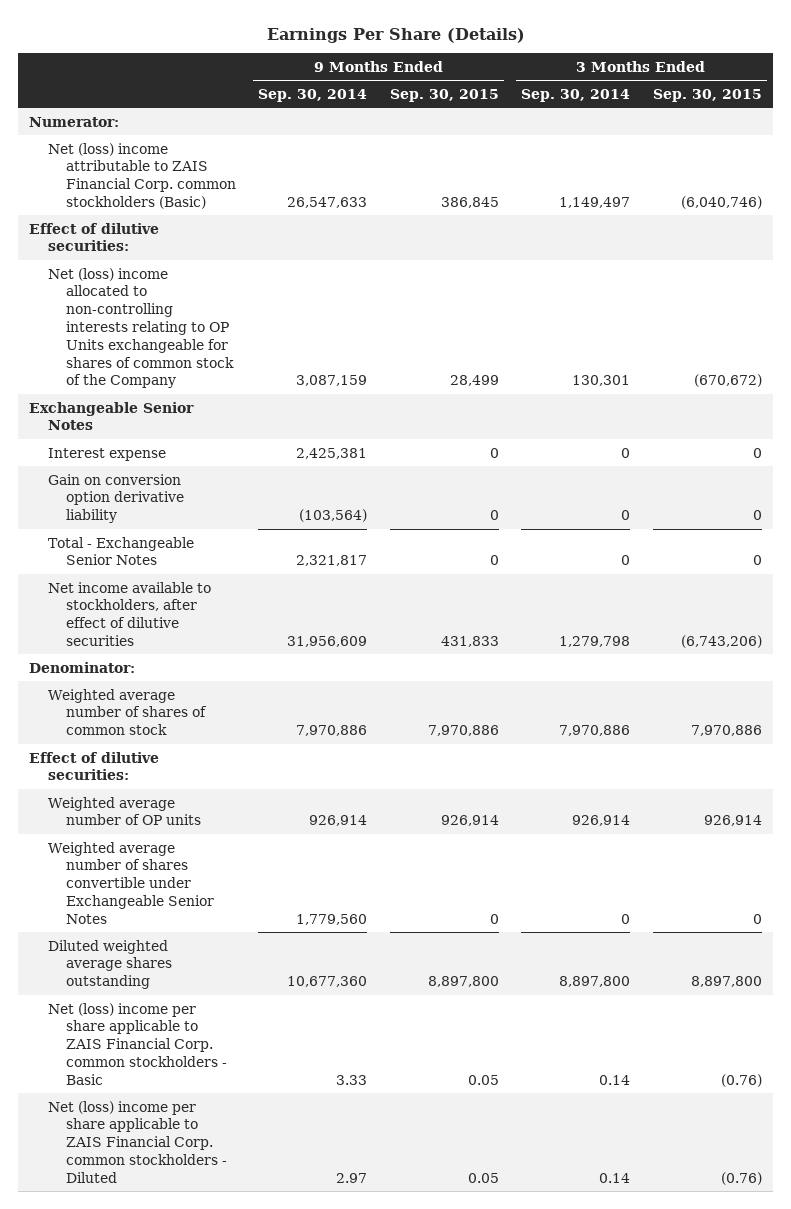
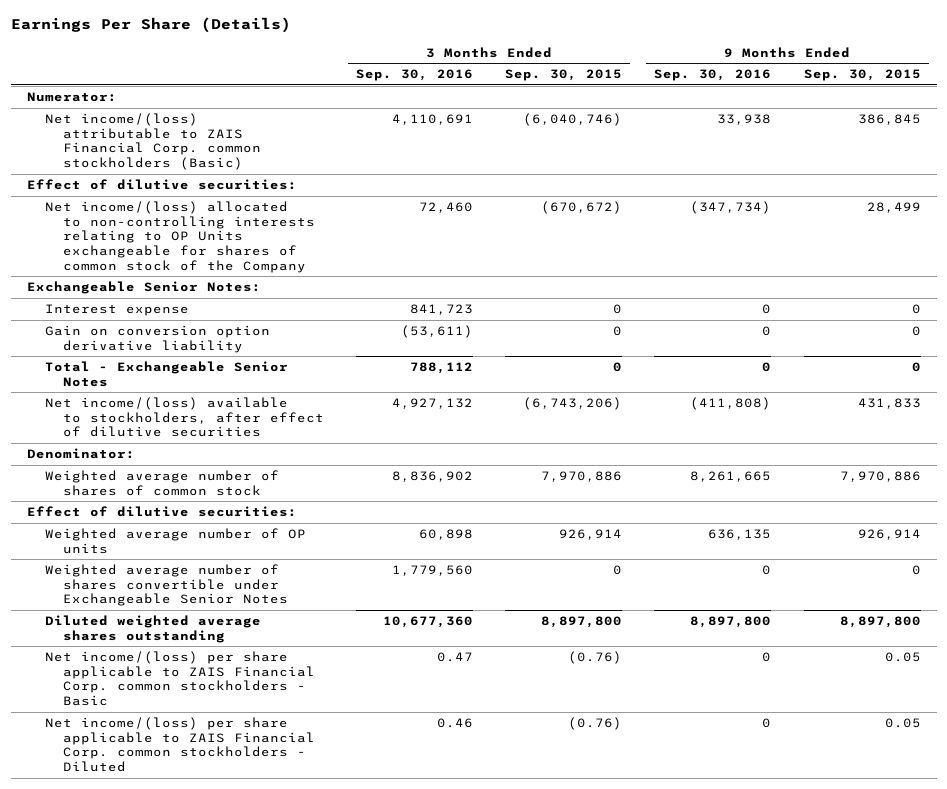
- | 9 Months Ended Sep. 30, 2014 | 9 Months Ended Sep. 30, 2015 | 3 Months Ended Sep. 30, 2014 | 3 Months Ended Sep. 30, 2015
+ | 3 Months Ended Sep. 30, 2016 | 3 Months Ended Sep. 30, 2015 | 9 Months Ended Sep. 30, 2016 | 9 Months Ended Sep. 30, 2015
- Net (loss) income attributable to ZAIS Financial Corp. common stockholders (Basic) | 26,547,633 | 386,845 | 1,149,497 | (6,040,746)
+ Net income/(loss) attributable to ZAIS Financial Corp. common stockholders (Basic) | 4,110,691 | (6,040,746) | 33,938 | 386,845
- Net (loss) income allocated to non-controlling interests relating to OP Units exchangeable for shares of common stock of the Company | 3,087,159 | 28,499 | 130,301 | (670,672)
- Exchangeable Senior Notes
+ Net income/(loss) allocated to non-controlling interests relating to OP Units exchangeable for shares of common stock of the Company | 72,460 | (670,672) | (347,734) | 28,499
+ Exchangeable Senior Notes:
- Net income available to stockholders, after effect of dilutive securities | 31,956,609 | 431,833 | 1,279,798 | (6,743,206)
+ Net income/(loss) available to stockholders, after effect of dilutive securities | 4,927,132 | (6,743,206) | (411,808) | 431,833
- Net (loss) income per share applicable to ZAIS Financial Corp. common stockholders - Basic | 3.33 | 0.05 | 0.14 | (0.76)
- Net (loss) income per share applicable to ZAIS Financial Corp. common stockholders - Diluted | 2.97 | 0.05 | 0.14 | (0.76)
+ Net income/(loss) per share applicable to ZAIS Financial Corp. common stockholders - Basic | 0.47 | (0.76) | 0 | 0.05
+ Net income/(loss) per share applicable to ZAIS Financial Corp. common stockholders - Diluted | 0.46 | (0.76) | 0 | 0.05

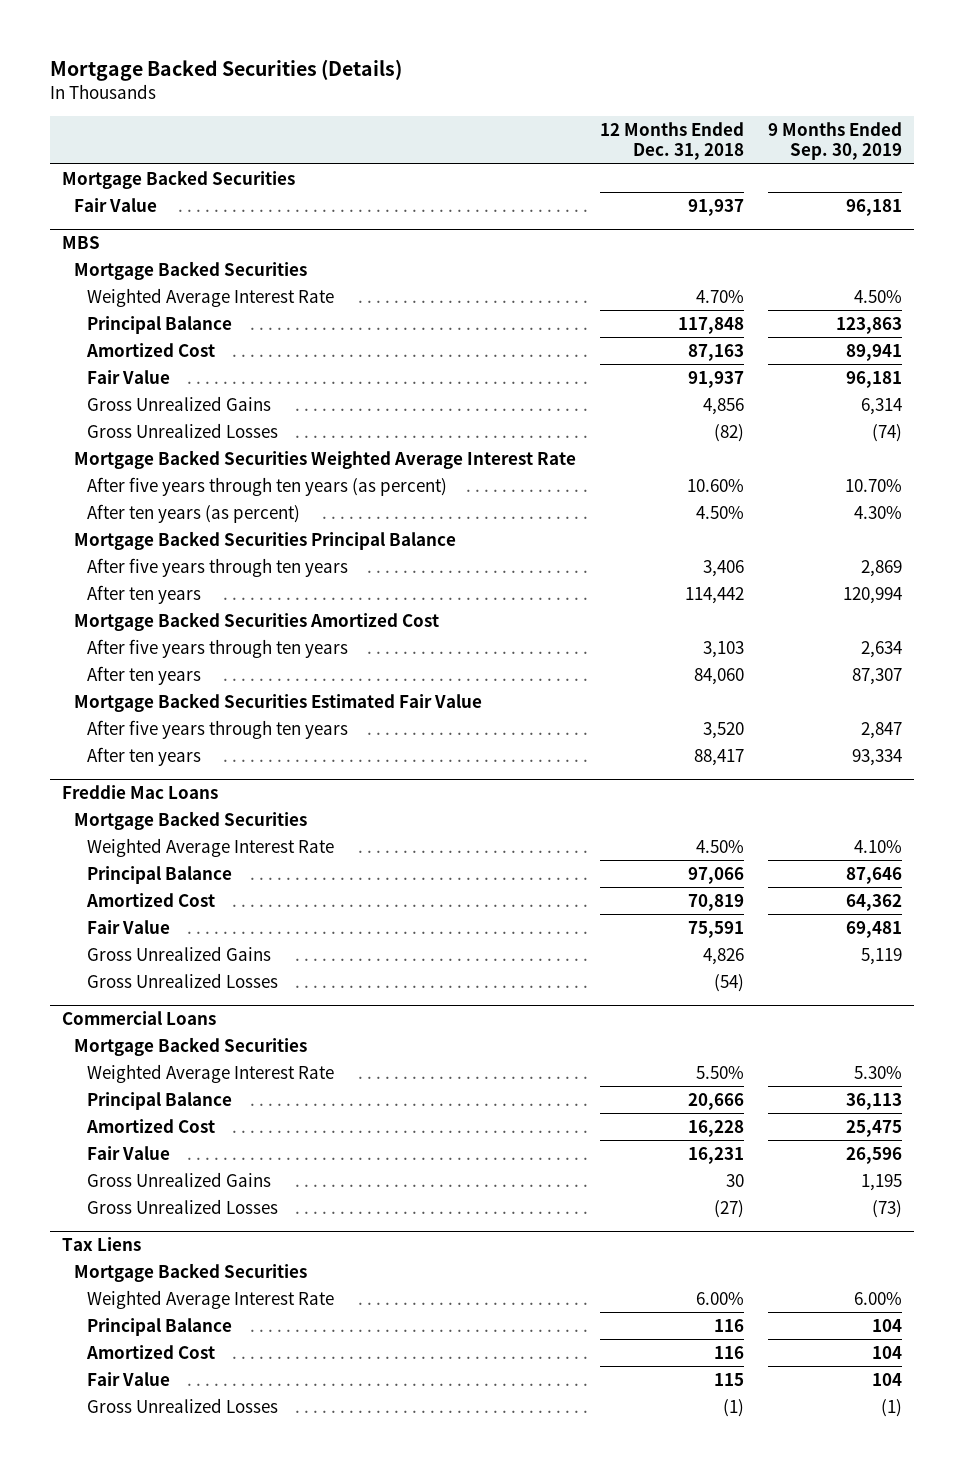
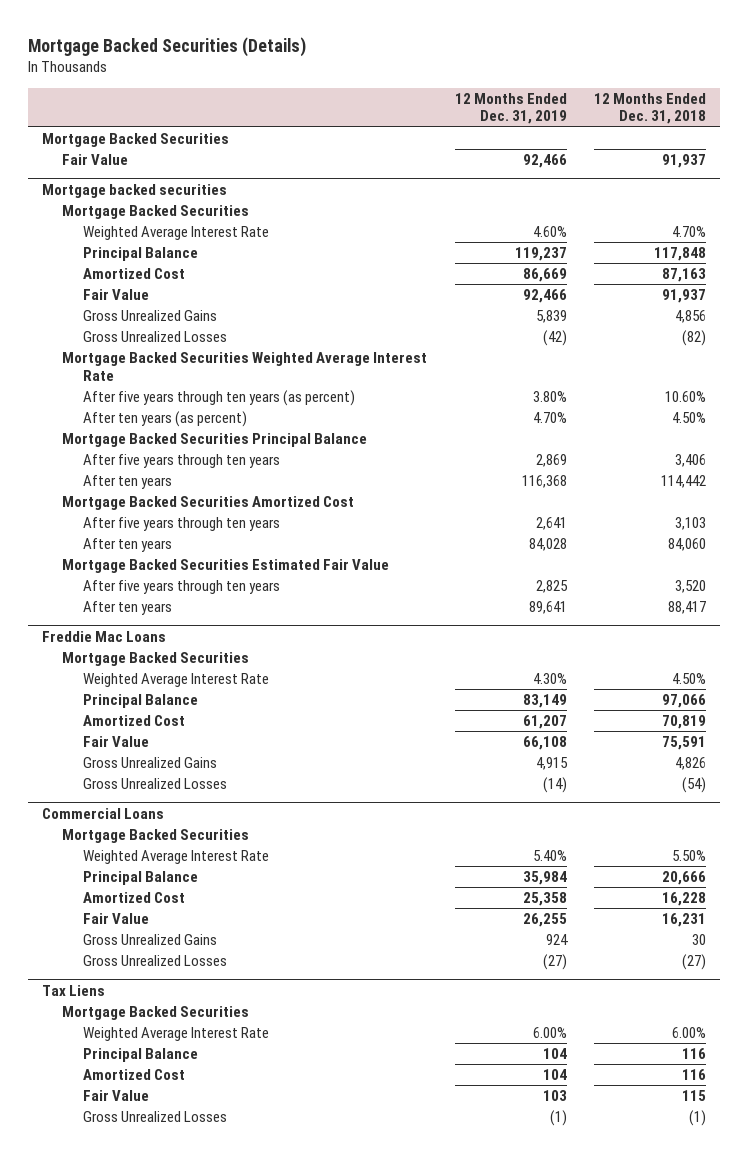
- | 12 Months Ended Dec. 31, 2018 | 9 Months Ended Sep. 30, 2019
+ | 12 Months Ended Dec. 31, 2019 | 12 Months Ended Dec. 31, 2018
- MBS
+ Mortgage backed securities

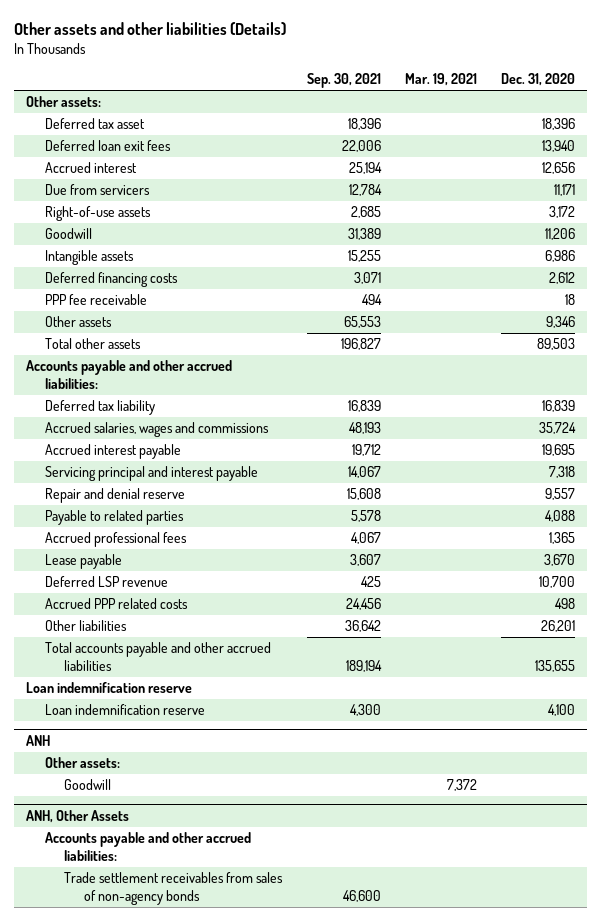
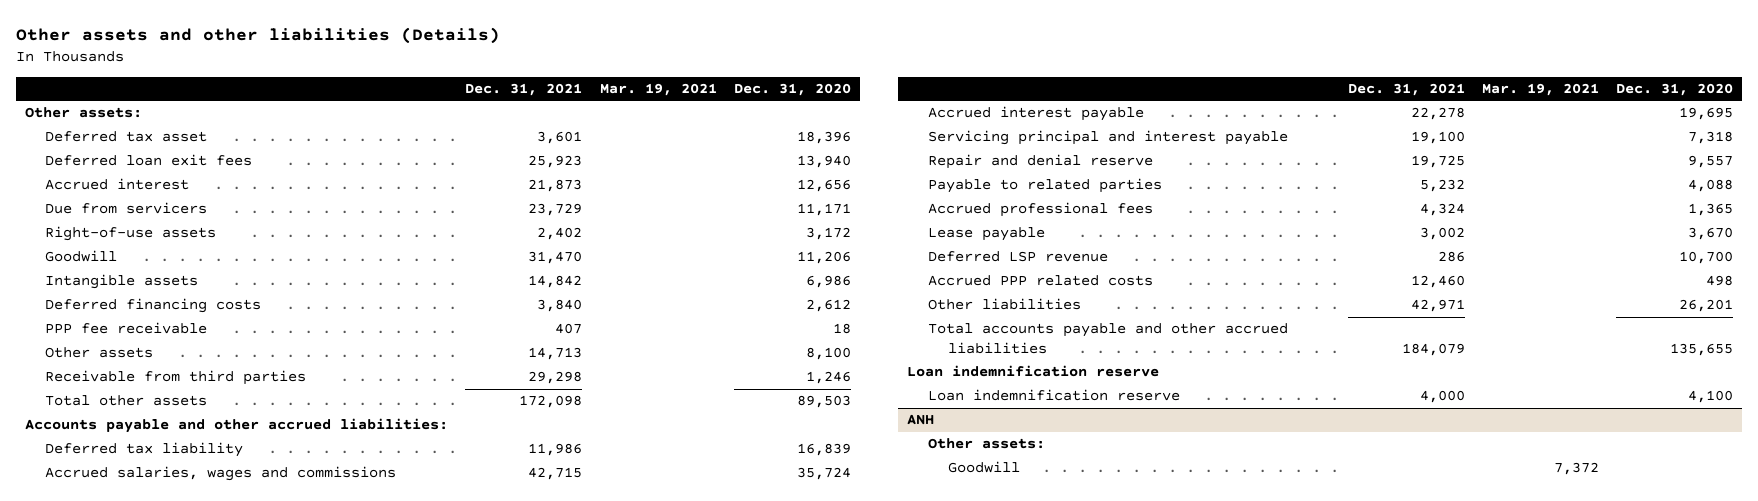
- | Sep. 30, 2021 | Mar. 19, 2021 | Dec. 31, 2020
+ | Dec. 31, 2021 | Mar. 19, 2021 | Dec. 31, 2020
- Other assets | 65,553 | | 9,346
+ Other assets | 14,713 | | 8,100
+ Receivable from third parties | 29,298 | | 1,246
- ANH, Other Assets
- Accounts payable and other accrued liabilities:
- Trade settlement receivables from sales of non-agency bonds | 46,600 | |

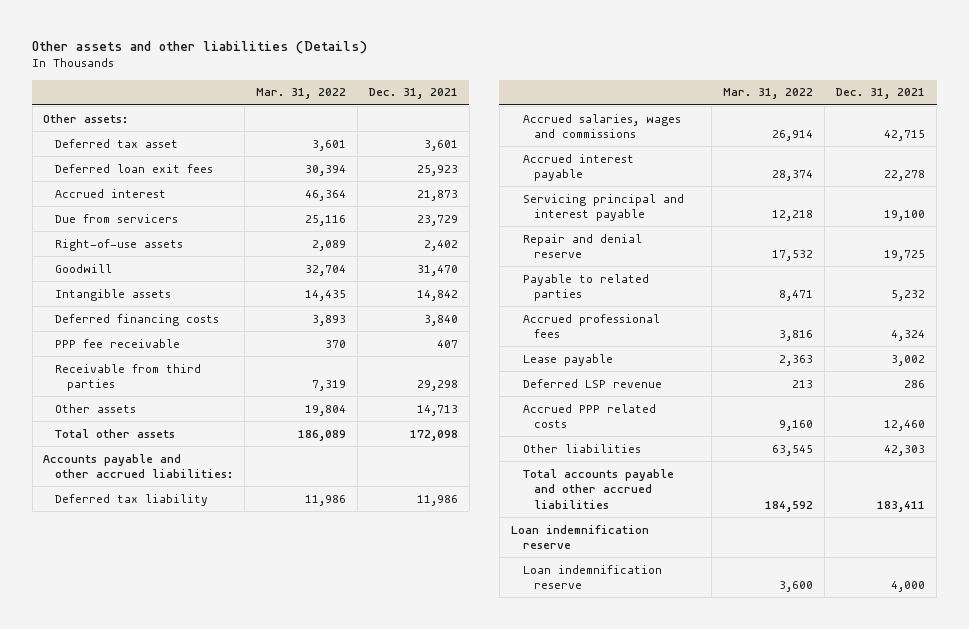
- | Dec. 31, 2021 | Mar. 19, 2021 | Dec. 31, 2020
+ | Mar. 31, 2022 | Dec. 31, 2021
moved down: Other assets | 19,804 | 14,713
- Other liabilities | 42,971 | | 26,201
- Total accounts payable and other accrued liabilities | 184,079 | | 135,655
+ Other liabilities | 63,545 | 42,303
+ Total accounts payable and other accrued liabilities | 184,592 | 183,411
- ANH
- Other assets:
- Goodwill | | 7,372 |

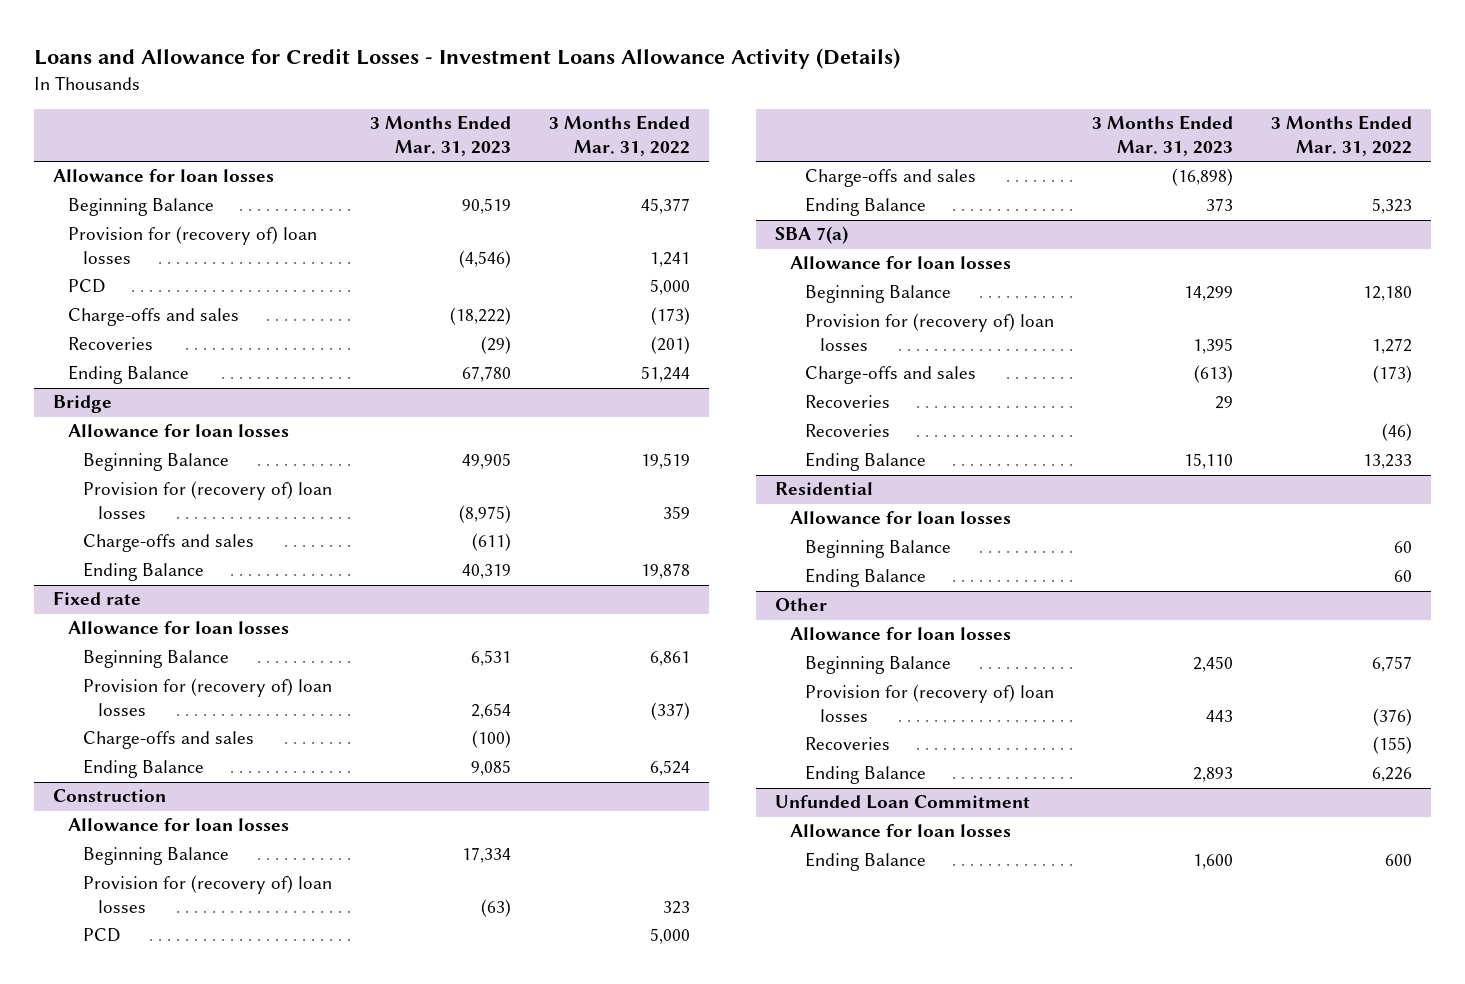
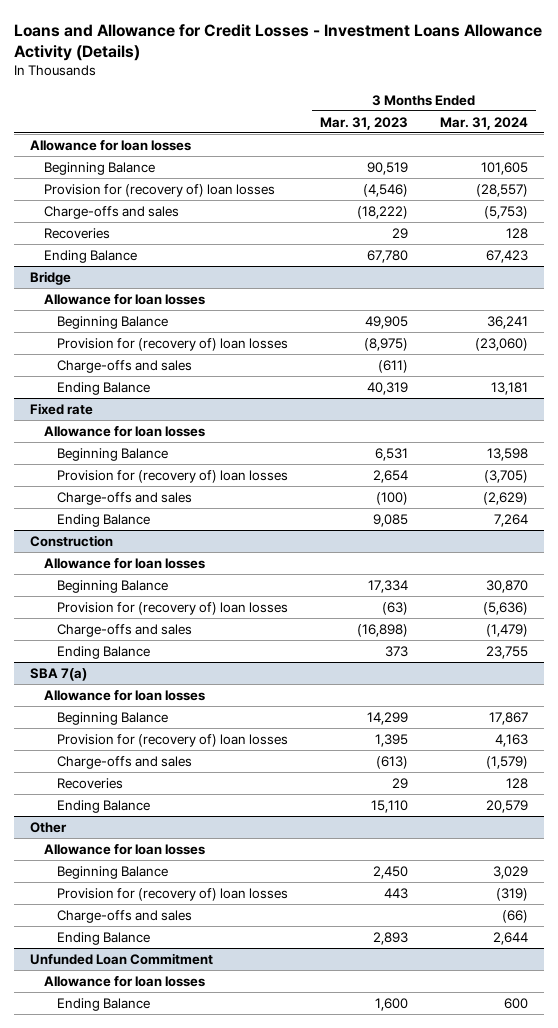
- | 3 Months Ended Mar. 31, 2023 | 3 Months Ended Mar. 31, 2022
+ | 3 Months Ended Mar. 31, 2023 | 3 Months Ended Mar. 31, 2024
- PCD | | 5,000
- Recoveries | (29) | (201)
+ Recoveries | 29 | 128
@ Construction
- PCD | | 5,000
@ SBA 7(a)
- Recoveries | | (46)
- Residential
- Allowance for loan losses
- Beginning Balance | | 60
- Ending Balance | | 60
@ Other
- Recoveries | | (155)
+ Charge-offs and sales | | (66)

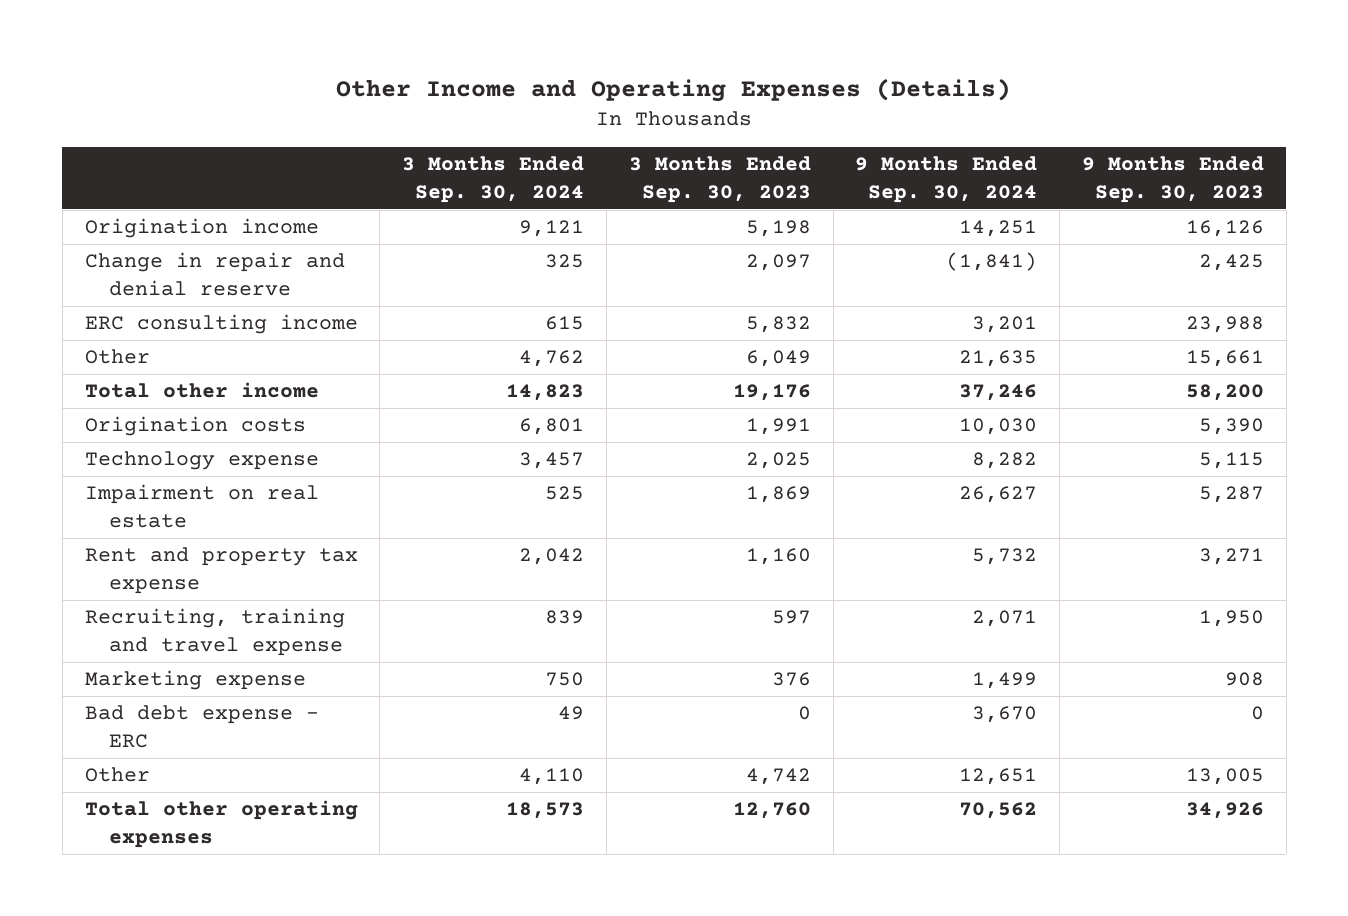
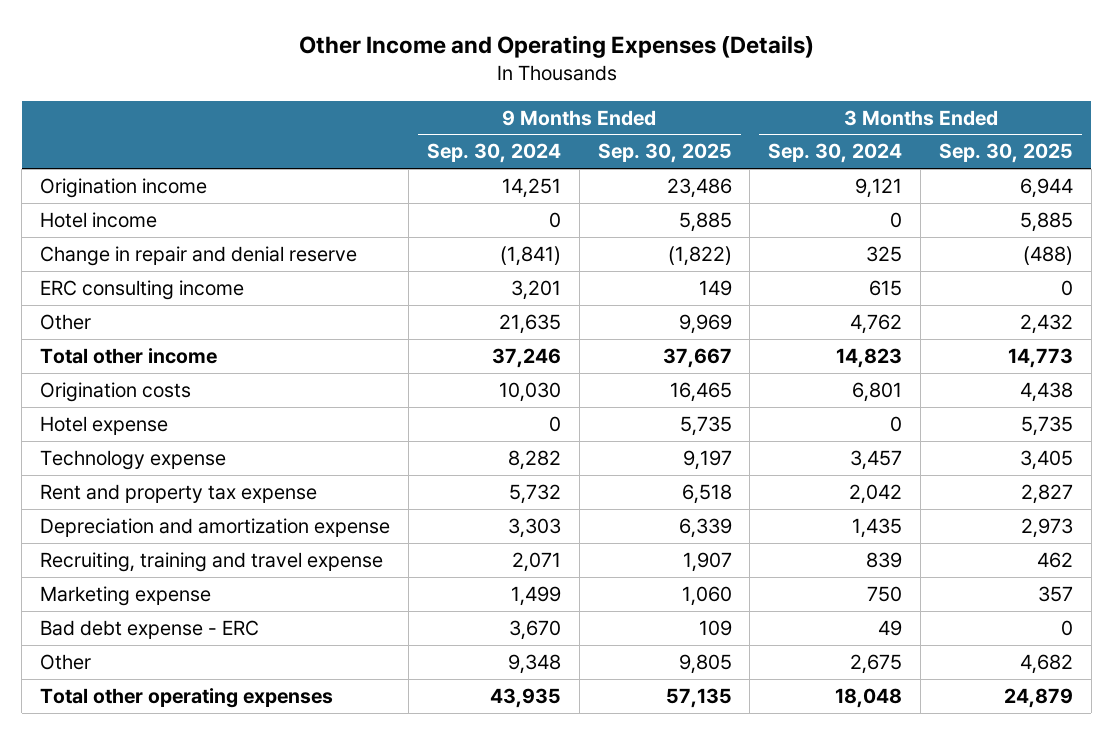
- | 3 Months Ended Sep. 30, 2024 | 3 Months Ended Sep. 30, 2023 | 9 Months Ended Sep. 30, 2024 | 9 Months Ended Sep. 30, 2023
+ | 9 Months Ended Sep. 30, 2024 | 9 Months Ended Sep. 30, 2025 | 3 Months Ended Sep. 30, 2024 | 3 Months Ended Sep. 30, 2025
+ Hotel income | 0 | 5,885 | 0 | 5,885
+ Hotel expense | 0 | 5,735 | 0 | 5,735
- Impairment on real estate | 525 | 1,869 | 26,627 | 5,287
+ Depreciation and amortization expense | 3,303 | 6,339 | 1,435 | 2,973
- Other | 4,110 | 4,742 | 12,651 | 13,005
- Total other operating expenses | 18,573 | 12,760 | 70,562 | 34,926
+ Other | 9,348 | 9,805 | 2,675 | 4,682
+ Total other operating expenses | 43,935 | 57,135 | 18,048 | 24,879

